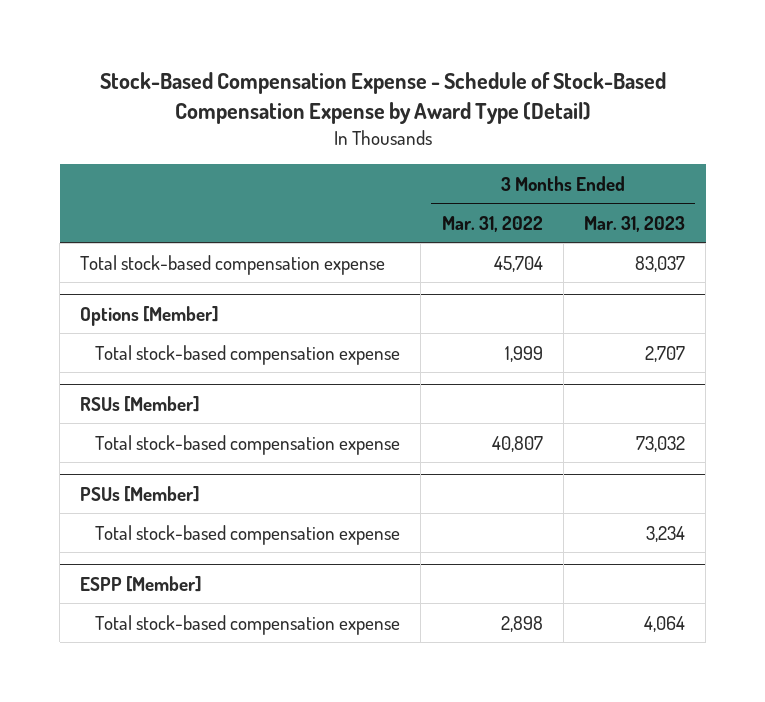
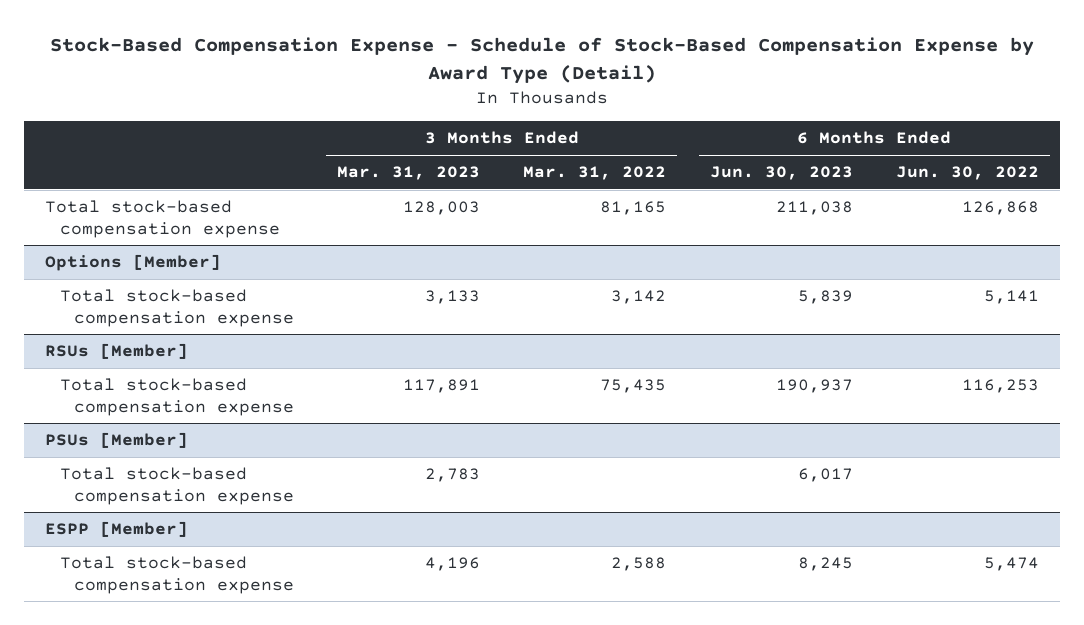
- | 3 Months Ended Mar. 31, 2022 | 3 Months Ended Mar. 31, 2023
+ | 3 Months Ended Mar. 31, 2023 | 3 Months Ended Mar. 31, 2022 | 6 Months Ended Jun. 30, 2023 | 6 Months Ended Jun. 30, 2022
- Total stock-based compensation expense | 45,704 | 83,037
+ Total stock-based compensation expense | 128,003 | 81,165 | 211,038 | 126,868
@ Options [Member]
- Total stock-based compensation expense | 1,999 | 2,707
+ Total stock-based compensation expense | 3,133 | 3,142 | 5,839 | 5,141
@ RSUs [Member]
- Total stock-based compensation expense | 40,807 | 73,032
+ Total stock-based compensation expense | 117,891 | 75,435 | 190,937 | 116,253
@ PSUs [Member]
- Total stock-based compensation expense | | 3,234
+ Total stock-based compensation expense | 2,783 | | 6,017 |
@ ESPP [Member]
- Total stock-based compensation expense | 2,898 | 4,064
+ Total stock-based compensation expense | 4,196 | 2,588 | 8,245 | 5,474

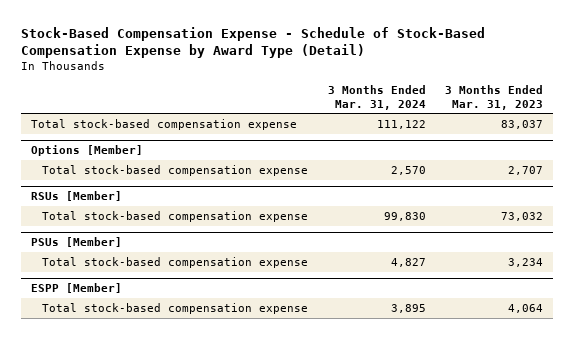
- | 3 Months Ended Mar. 31, 2023 | 3 Months Ended Mar. 31, 2022 | 6 Months Ended Jun. 30, 2023 | 6 Months Ended Jun. 30, 2022
+ | 3 Months Ended Mar. 31, 2024 | 3 Months Ended Mar. 31, 2023
- Total stock-based compensation expense | 128,003 | 81,165 | 211,038 | 126,868
+ Total stock-based compensation expense | 111,122 | 83,037
@ Options [Member]
- Total stock-based compensation expense | 3,133 | 3,142 | 5,839 | 5,141
+ Total stock-based compensation expense | 2,570 | 2,707
@ RSUs [Member]
- Total stock-based compensation expense | 117,891 | 75,435 | 190,937 | 116,253
+ Total stock-based compensation expense | 99,830 | 73,032
@ PSUs [Member]
- Total stock-based compensation expense | 2,783 | | 6,017 |
+ Total stock-based compensation expense | 4,827 | 3,234
@ ESPP [Member]
- Total stock-based compensation expense | 4,196 | 2,588 | 8,245 | 5,474
+ Total stock-based compensation expense | 3,895 | 4,064

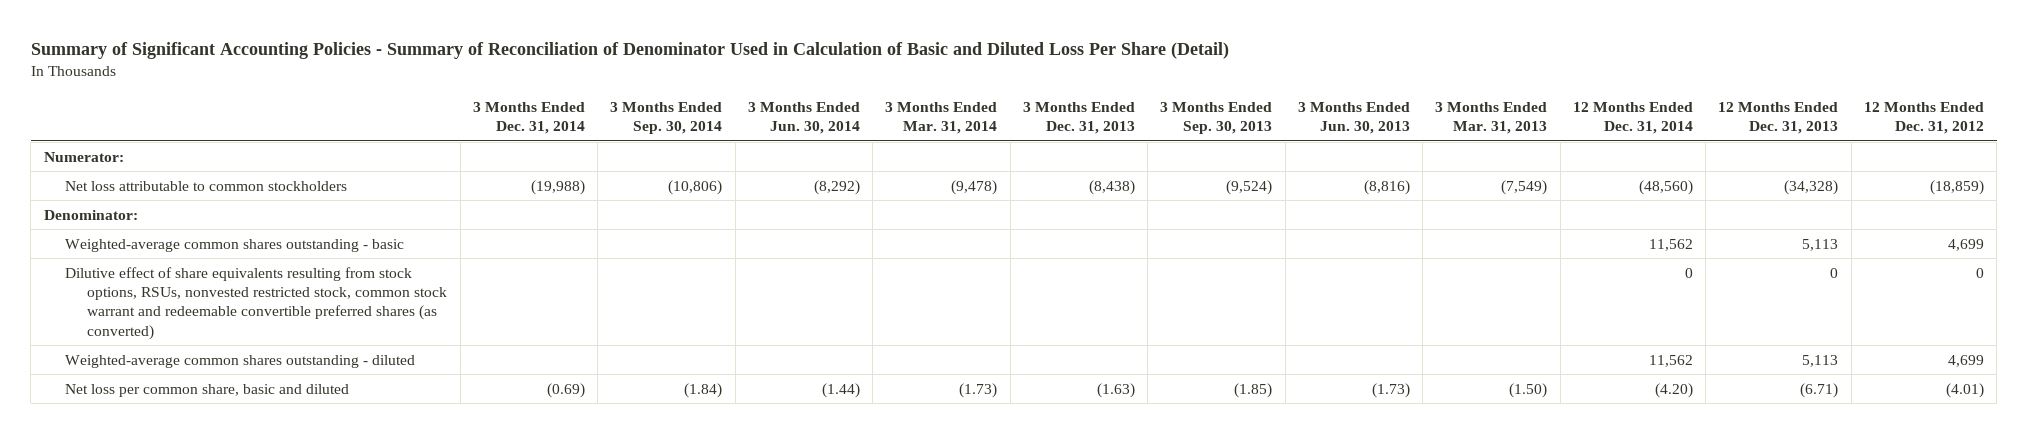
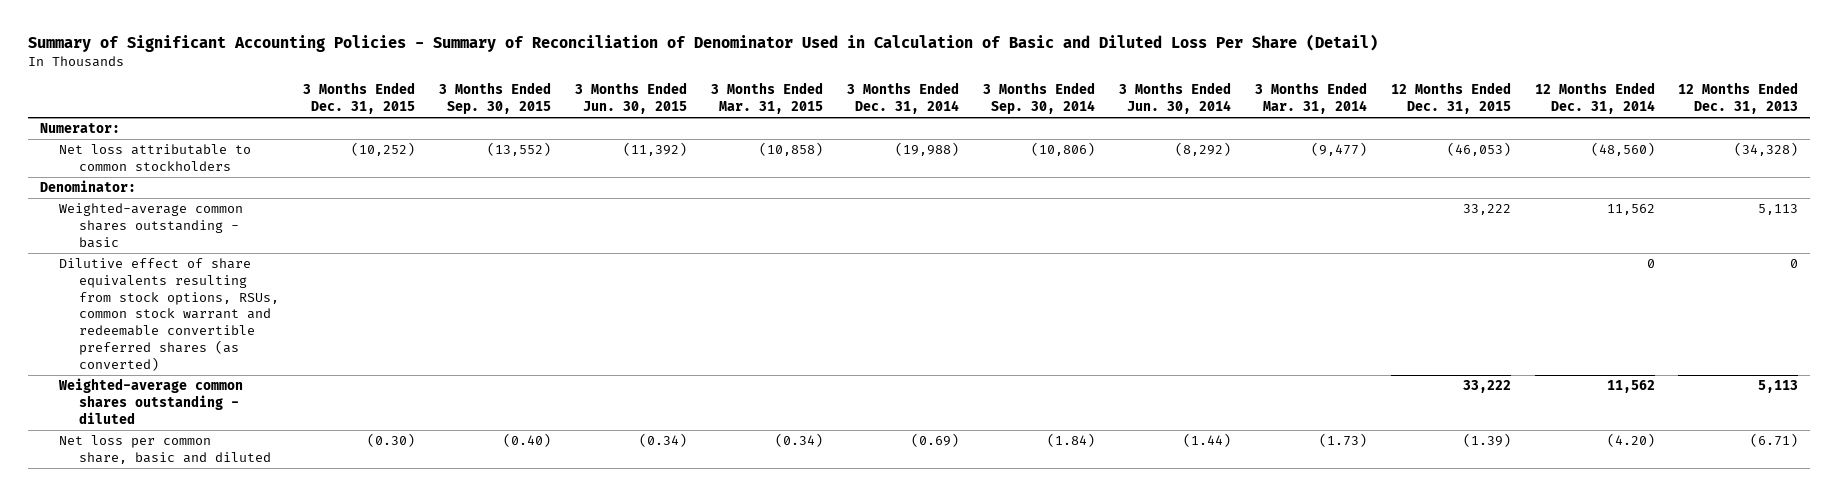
- | 3 Months Ended Dec. 31, 2014 | 3 Months Ended Sep. 30, 2014 | 3 Months Ended Jun. 30, 2014 | 3 Months Ended Mar. 31, 2014 | 3 Months Ended Dec. 31, 2013 | 3 Months Ended Sep. 30, 2013 | 3 Months Ended Jun. 30, 2013 | 3 Months Ended Mar. 31, 2013 | 12 Months Ended Dec. 31, 2014 | 12 Months Ended Dec. 31, 2013 | 12 Months Ended Dec. 31, 2012
+ | 3 Months Ended Dec. 31, 2015 | 3 Months Ended Sep. 30, 2015 | 3 Months Ended Jun. 30, 2015 | 3 Months Ended Mar. 31, 2015 | 3 Months Ended Dec. 31, 2014 | 3 Months Ended Sep. 30, 2014 | 3 Months Ended Jun. 30, 2014 | 3 Months Ended Mar. 31, 2014 | 12 Months Ended Dec. 31, 2015 | 12 Months Ended Dec. 31, 2014 | 12 Months Ended Dec. 31, 2013
- Net loss attributable to common stockholders | (19,988) | (10,806) | (8,292) | (9,478) | (8,438) | (9,524) | (8,816) | (7,549) | (48,560) | (34,328) | (18,859)
+ Net loss attributable to common stockholders | (10,252) | (13,552) | (11,392) | (10,858) | (19,988) | (10,806) | (8,292) | (9,477) | (46,053) | (48,560) | (34,328)
- Dilutive effect of share equivalents resulting from stock options, RSUs, nonvested restricted stock, common stock warrant and redeemable convertible preferred shares (as converted) | | | | | | | | | 0 | 0 | 0
+ Dilutive effect of share equivalents resulting from stock options, RSUs, common stock warrant and redeemable convertible preferred shares (as converted) | | | | | | | | | | 0 | 0

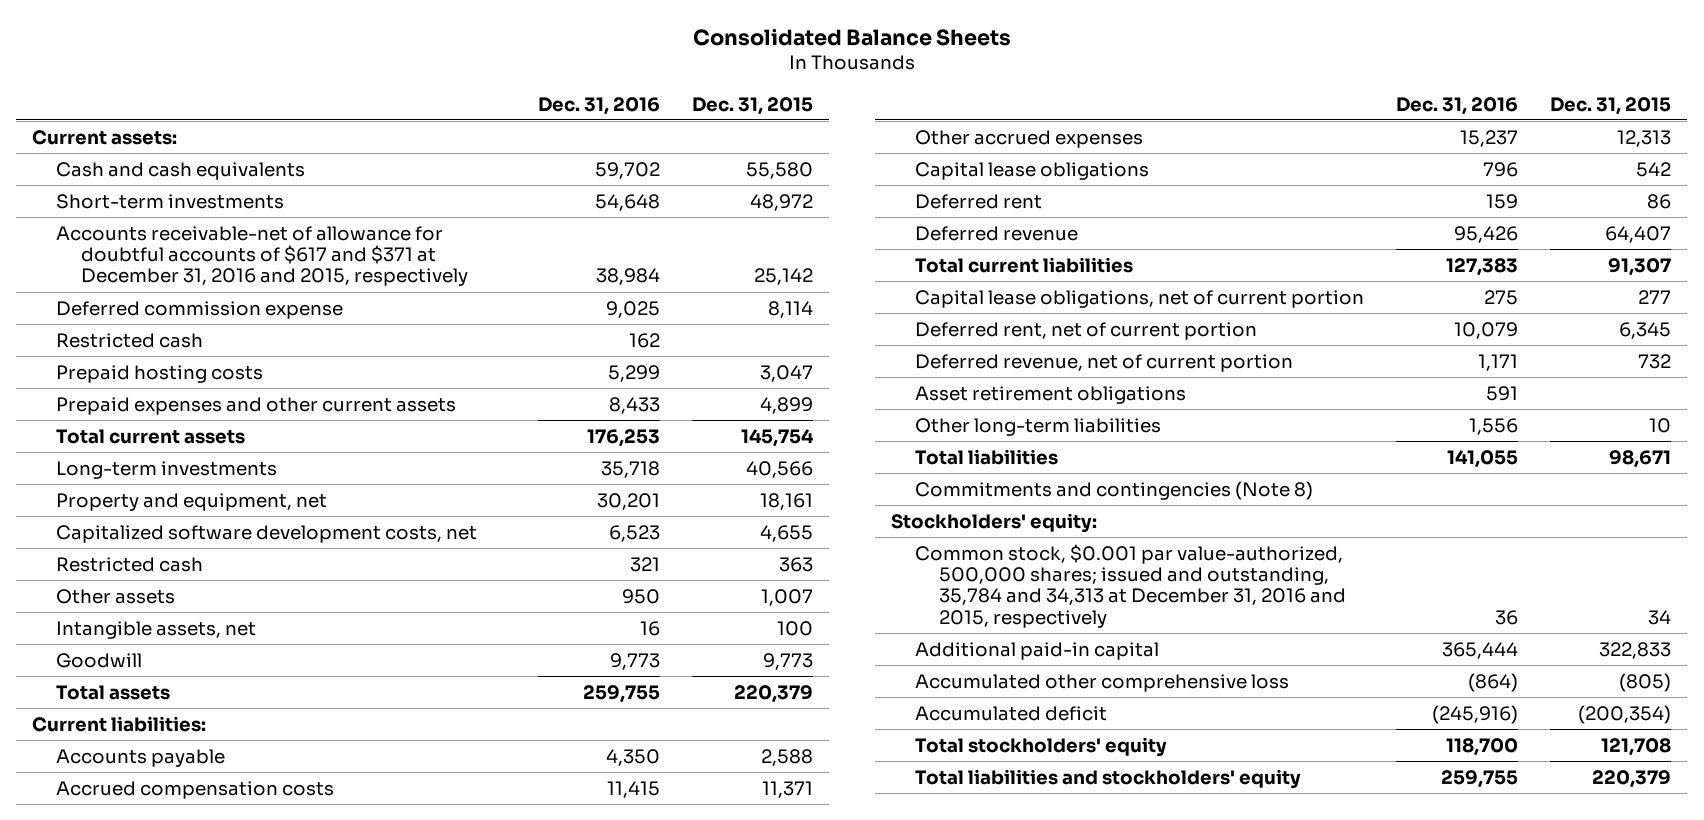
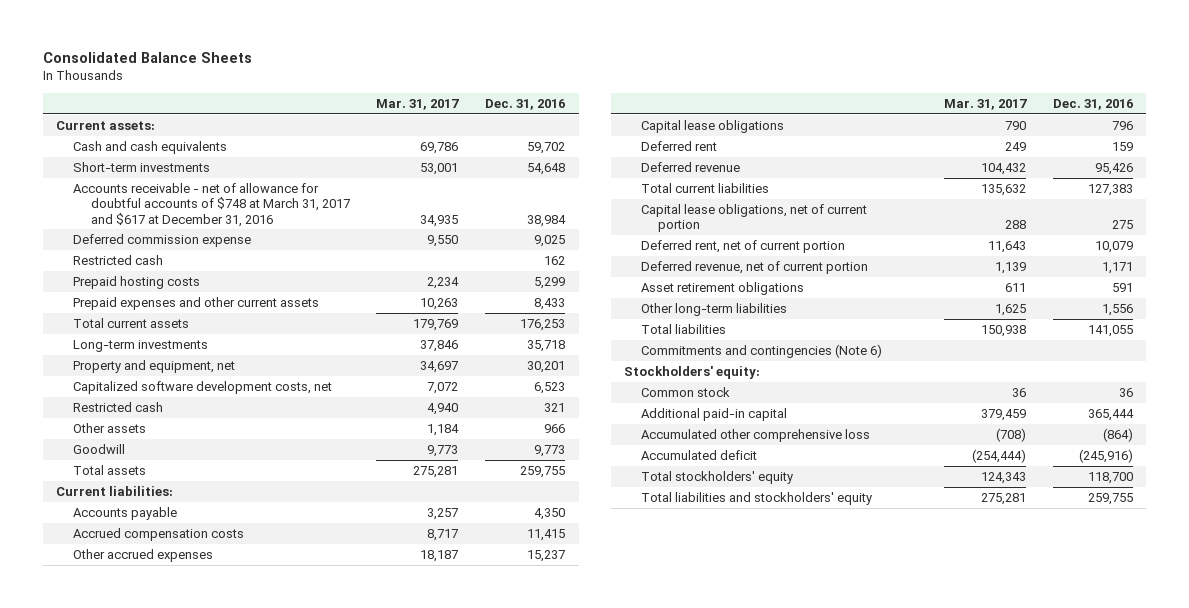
- | Dec. 31, 2016 | Dec. 31, 2015
+ | Mar. 31, 2017 | Dec. 31, 2016
- Accounts receivable-net of allowance for doubtful accounts of $617 and $371 at December 31, 2016 and 2015, respectively | 38,984 | 25,142
+ Accounts receivable - net of allowance for doubtful accounts of $748 at March 31, 2017 and $617 at December 31, 2016 | 34,935 | 38,984
- Other assets | 950 | 1,007
- Intangible assets, net | 16 | 100
+ Other assets | 1,184 | 966
- Commitments and contingencies (Note 8)
+ Commitments and contingencies (Note 6)
- Common stock, $0.001 par value-authorized, 500,000 shares; issued and outstanding, 35,784 and 34,313 at December 31, 2016 and 2015, respectively | 36 | 34
+ Common stock | 36 | 36

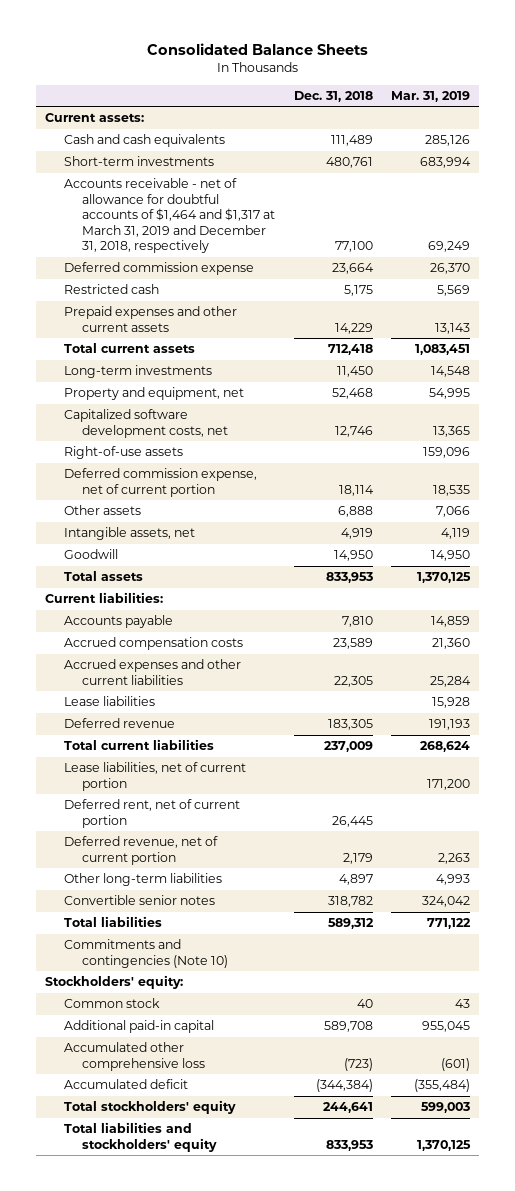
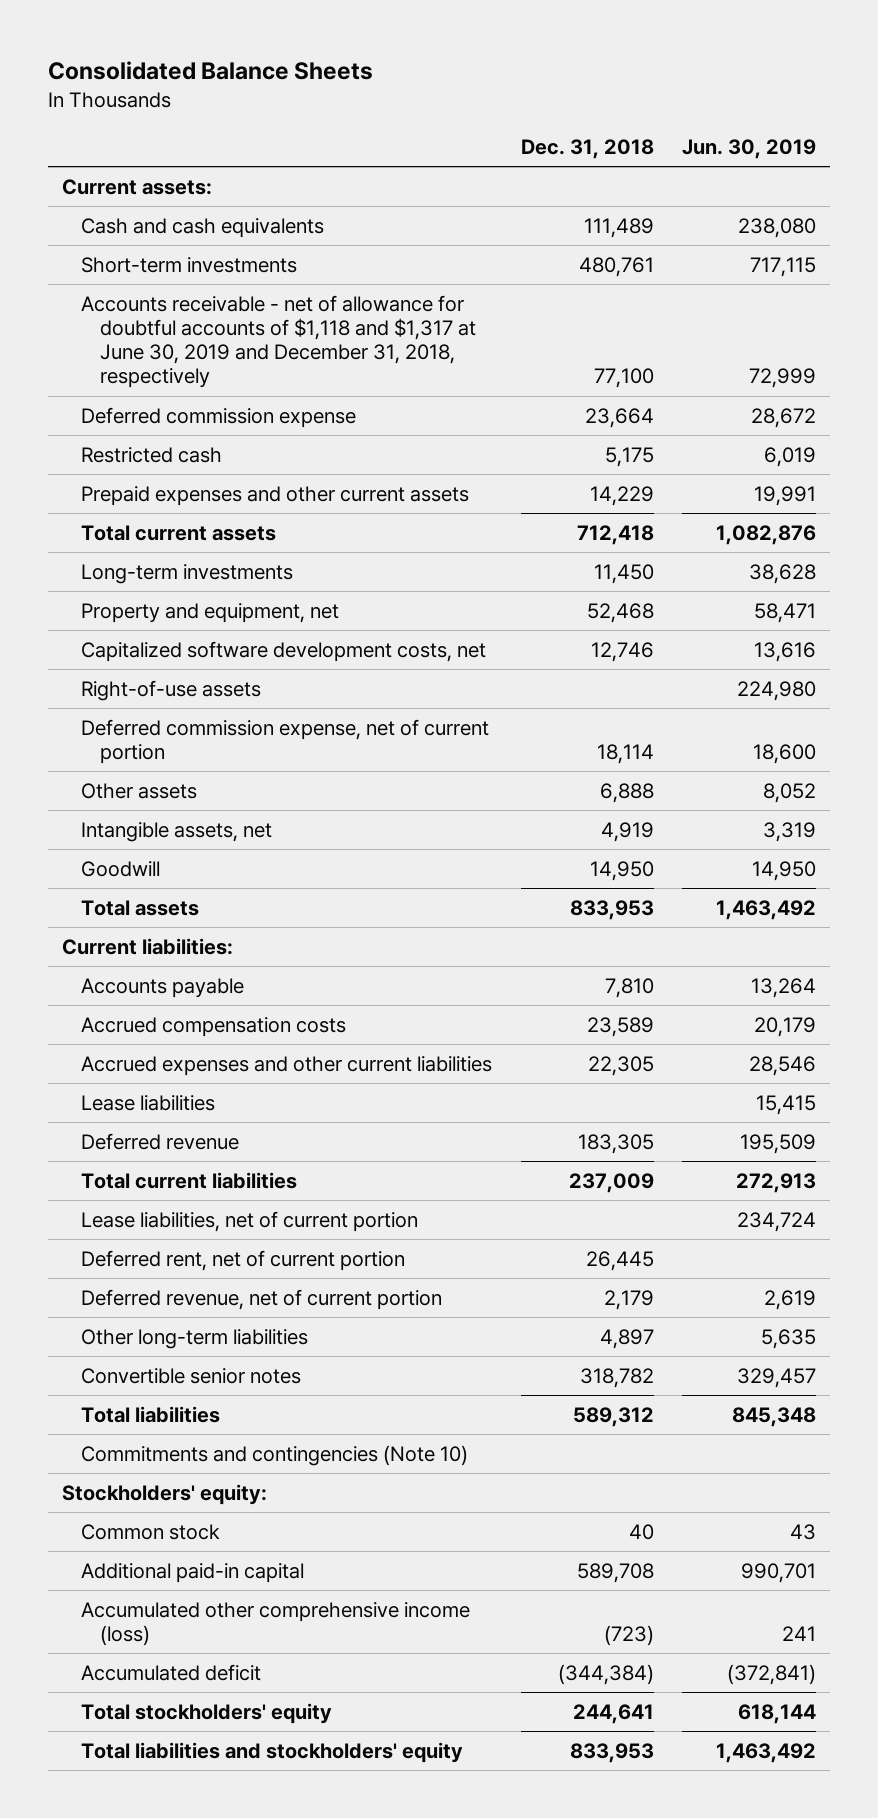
- | Dec. 31, 2018 | Mar. 31, 2019
+ | Dec. 31, 2018 | Jun. 30, 2019
- Accounts receivable - net of allowance for doubtful accounts of $1,464 and $1,317 at March 31, 2019 and December 31, 2018, respectively | 77,100 | 69,249
+ Accounts receivable - net of allowance for doubtful accounts of $1,118 and $1,317 at June 30, 2019 and December 31, 2018, respectively | 77,100 | 72,999
- Accumulated other comprehensive loss | (723) | (601)
+ Accumulated other comprehensive income (loss) | (723) | 241

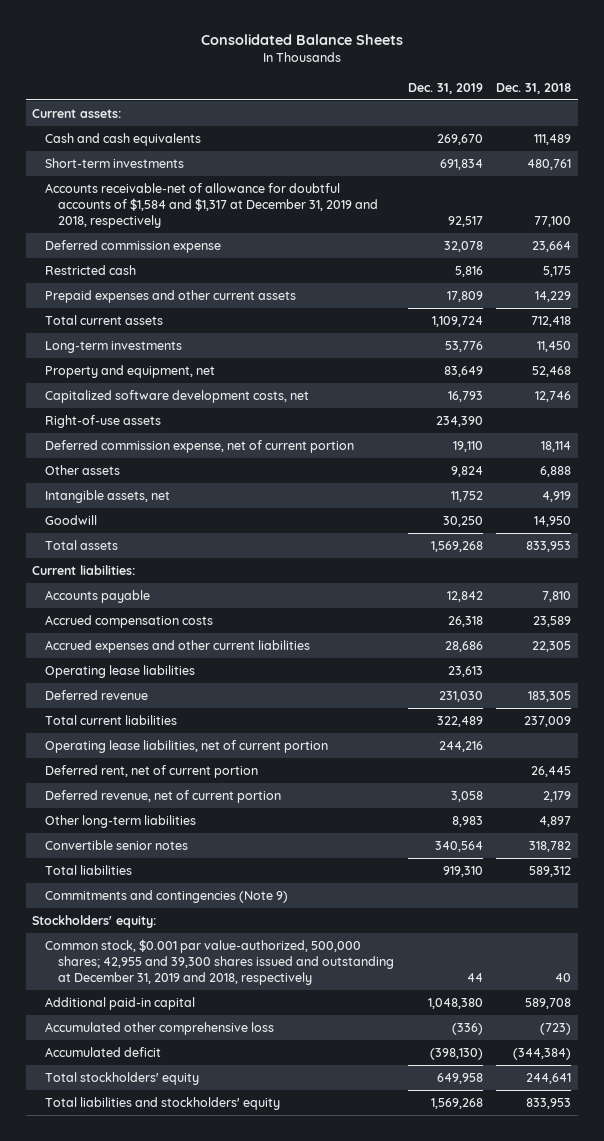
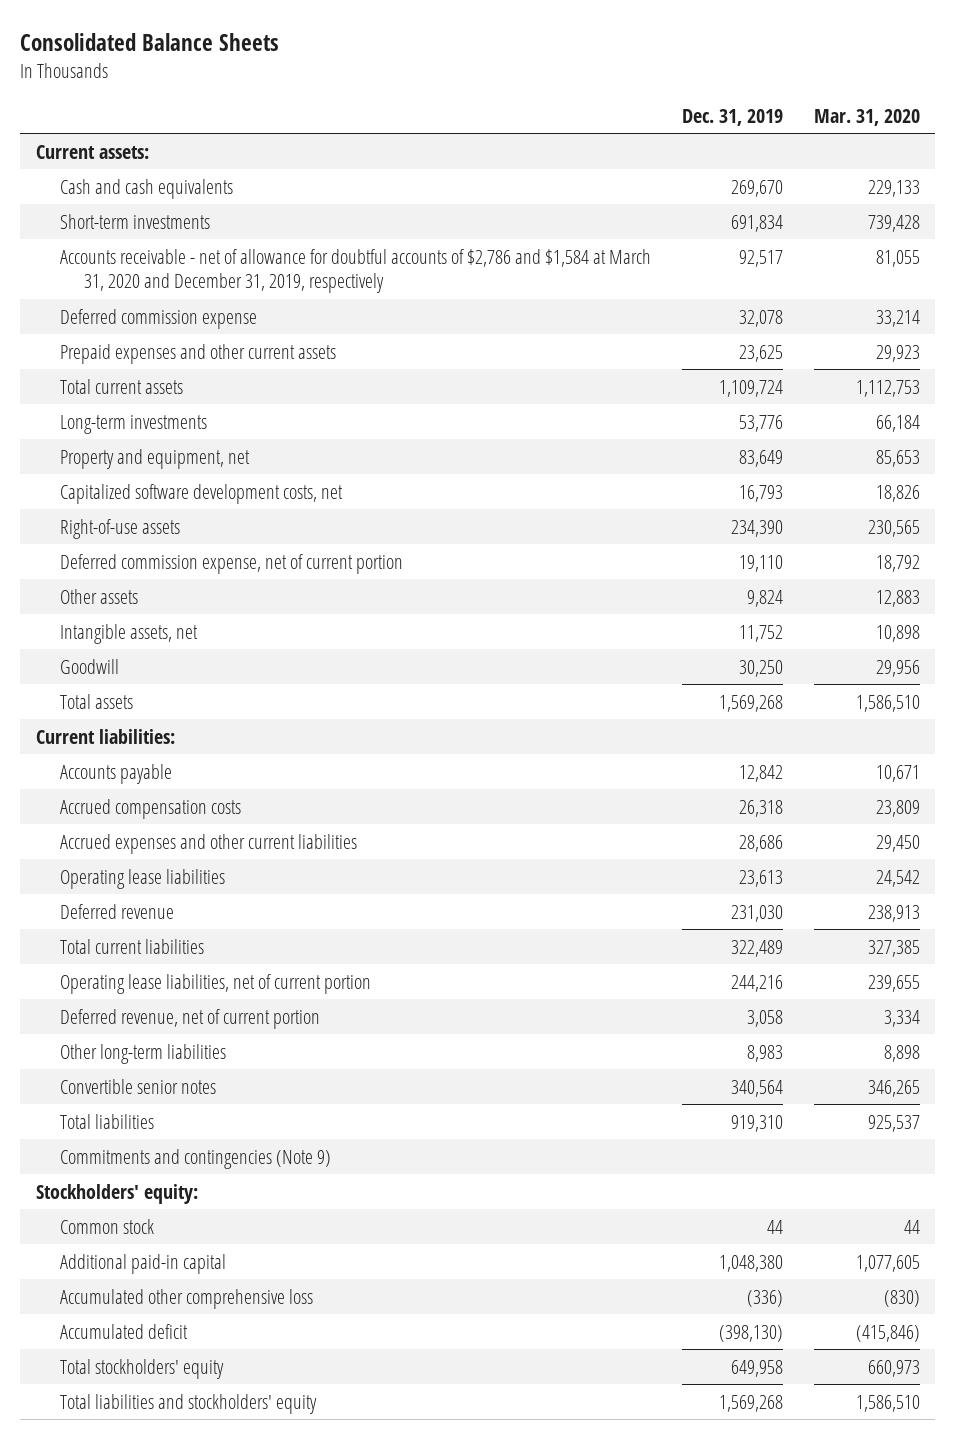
- | Dec. 31, 2019 | Dec. 31, 2018
+ | Dec. 31, 2019 | Mar. 31, 2020
- Accounts receivable-net of allowance for doubtful accounts of $1,584 and $1,317 at December 31, 2019 and 2018, respectively | 92,517 | 77,100
+ Accounts receivable - net of allowance for doubtful accounts of $2,786 and $1,584 at March 31, 2020 and December 31, 2019, respectively | 92,517 | 81,055
- Restricted cash | 5,816 | 5,175
- Prepaid expenses and other current assets | 17,809 | 14,229
+ Prepaid expenses and other current assets | 23,625 | 29,923
- Deferred rent, net of current portion | | 26,445
- Common stock, $0.001 par value-authorized, 500,000 shares; 42,955 and 39,300 shares issued and outstanding at December 31, 2019 and 2018, respectively | 44 | 40
+ Common stock | 44 | 44

